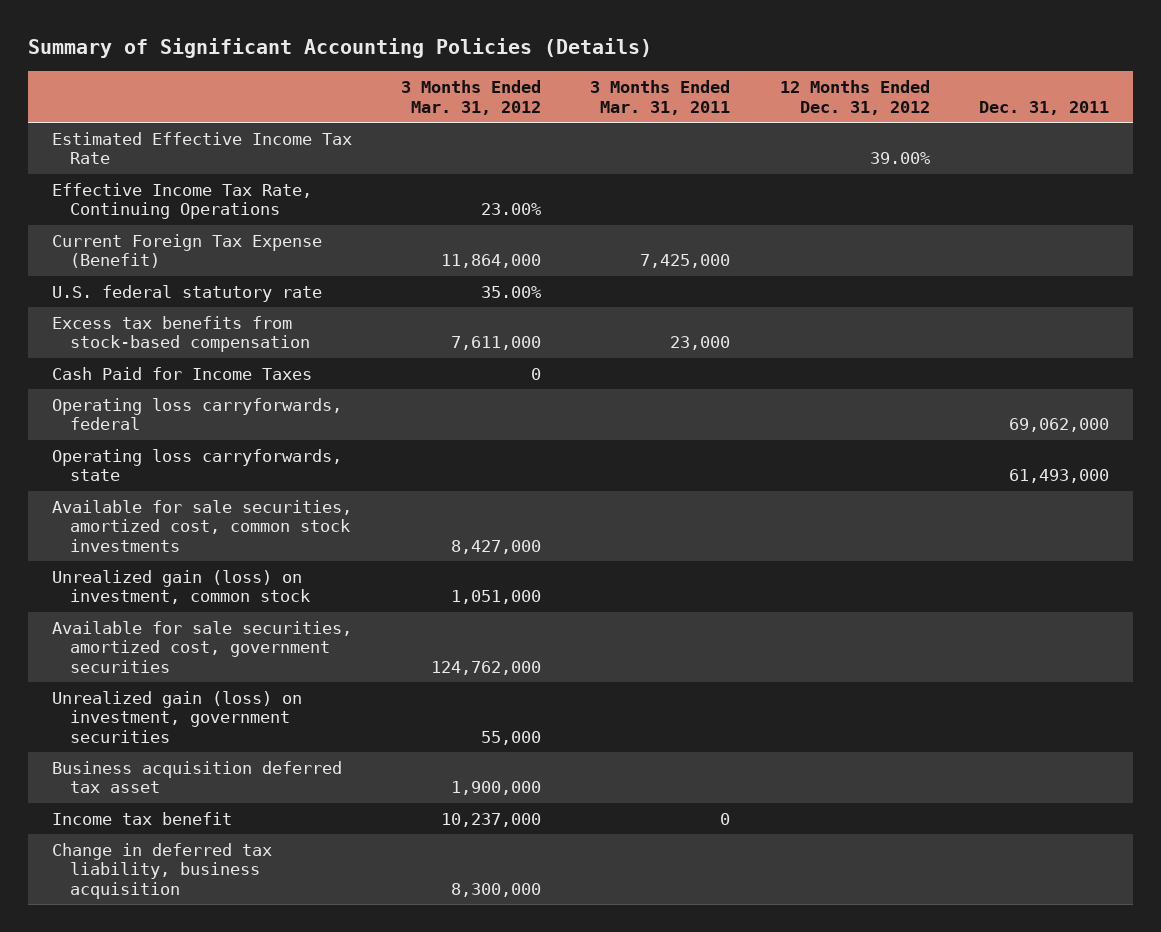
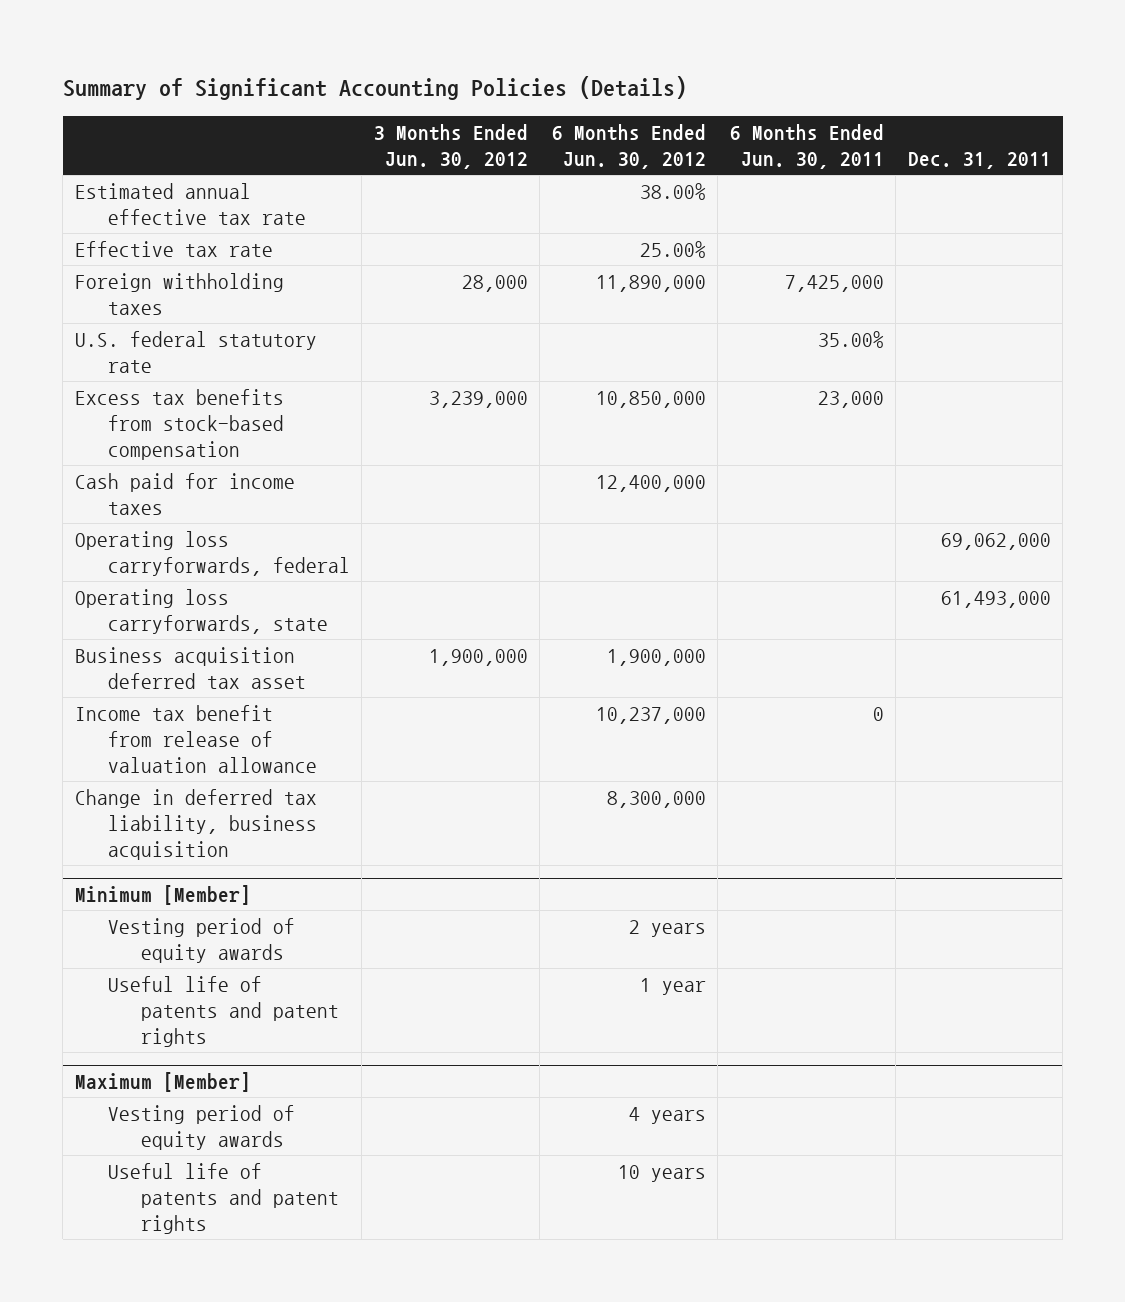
- | 3 Months Ended Mar. 31, 2012 | 3 Months Ended Mar. 31, 2011 | 12 Months Ended Dec. 31, 2012 | Dec. 31, 2011
+ | 3 Months Ended Jun. 30, 2012 | 6 Months Ended Jun. 30, 2012 | 6 Months Ended Jun. 30, 2011 | Dec. 31, 2011
- Estimated Effective Income Tax Rate | | | 39.00% |
- Effective Income Tax Rate, Continuing Operations | 23.00% | | |
- Current Foreign Tax Expense (Benefit) | 11,864,000 | 7,425,000 | |
+ Estimated annual effective tax rate | | 38.00% | |
+ Effective tax rate | | 25.00% | |
+ Foreign withholding taxes | 28,000 | 11,890,000 | 7,425,000 |
- Cash Paid for Income Taxes | 0 | | |
+ Cash paid for income taxes | | 12,400,000 | |
- Available for sale securities, amortized cost, common stock investments | 8,427,000 | | |
- Unrealized gain (loss) on investment, common stock | 1,051,000 | | |
- Available for sale securities, amortized cost, government securities | 124,762,000 | | |
- Unrealized gain (loss) on investment, government securities | 55,000 | | |
- Income tax benefit | 10,237,000 | 0 | |
+ Income tax benefit from release of valuation allowance | | 10,237,000 | 0 |
+ Minimum [Member]
+ Vesting period of equity awards | | 2 years | |
+ Useful life of patents and patent rights | | 1 year | |
+ Maximum [Member]
+ Vesting period of equity awards | | 4 years | |
+ Useful life of patents and patent rights | | 10 years | |

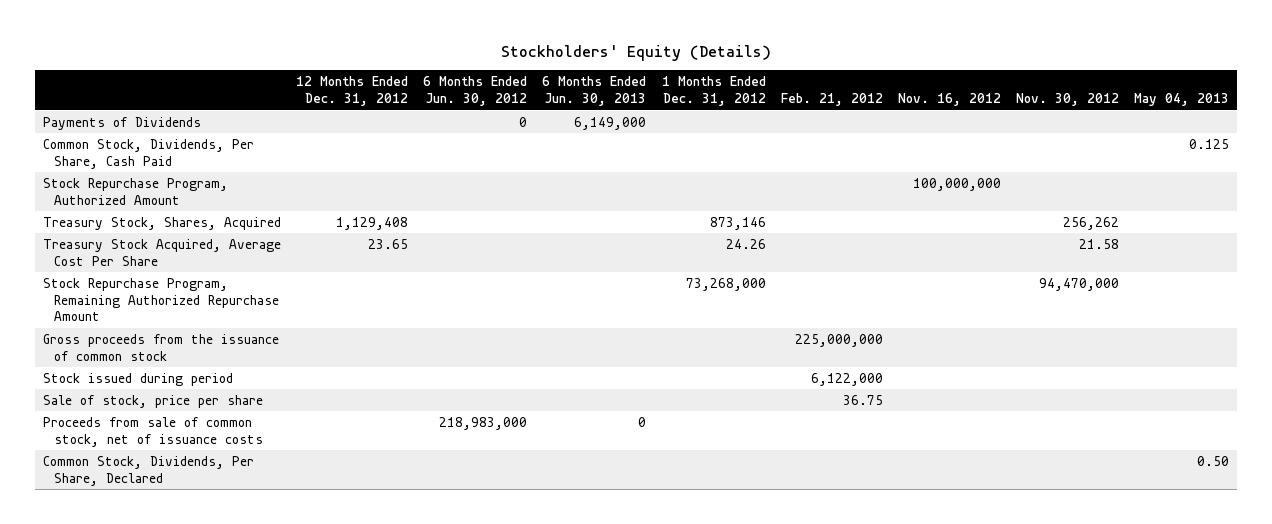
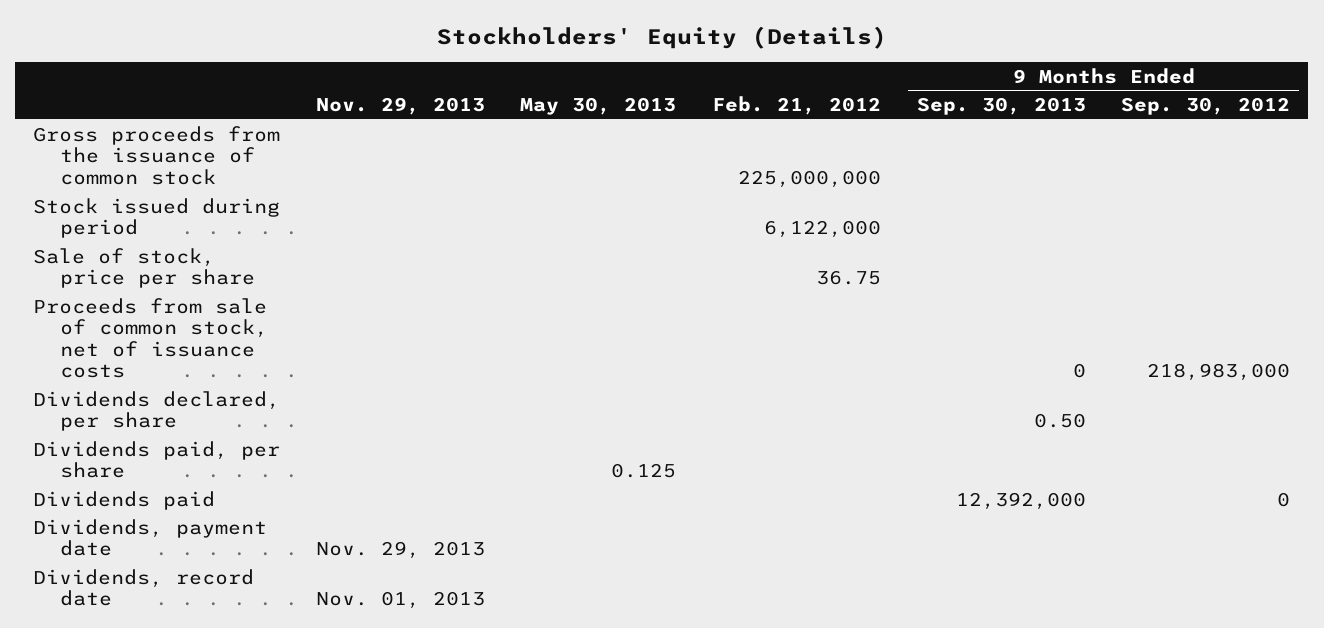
- | 12 Months Ended Dec. 31, 2012 | 6 Months Ended Jun. 30, 2012 | 6 Months Ended Jun. 30, 2013 | 1 Months Ended Dec. 31, 2012 | Feb. 21, 2012 | Nov. 16, 2012 | Nov. 30, 2012 | May 04, 2013
+ | Nov. 29, 2013 | May 30, 2013 | Feb. 21, 2012 | 9 Months Ended Sep. 30, 2013 | 9 Months Ended Sep. 30, 2012
- Payments of Dividends | | 0 | 6,149,000 | | | | |
- Common Stock, Dividends, Per Share, Cash Paid | | | | | | | | 0.125
- Stock Repurchase Program, Authorized Amount | | | | | | 100,000,000 | |
- Treasury Stock, Shares, Acquired | 1,129,408 | | | 873,146 | | | 256,262 |
- Treasury Stock Acquired, Average Cost Per Share | 23.65 | | | 24.26 | | | 21.58 |
- Stock Repurchase Program, Remaining Authorized Repurchase Amount | | | | 73,268,000 | | | 94,470,000 |
- Common Stock, Dividends, Per Share, Declared | | | | | | | | 0.50
+ Dividends declared, per share | | | | 0.50 |
+ Dividends paid, per share | | 0.125 | | |
+ Dividends paid | | | | 12,392,000 | 0
+ Dividends, payment date | Nov. 29, 2013 | | | |
+ Dividends, record date | Nov. 01, 2013 | | | |

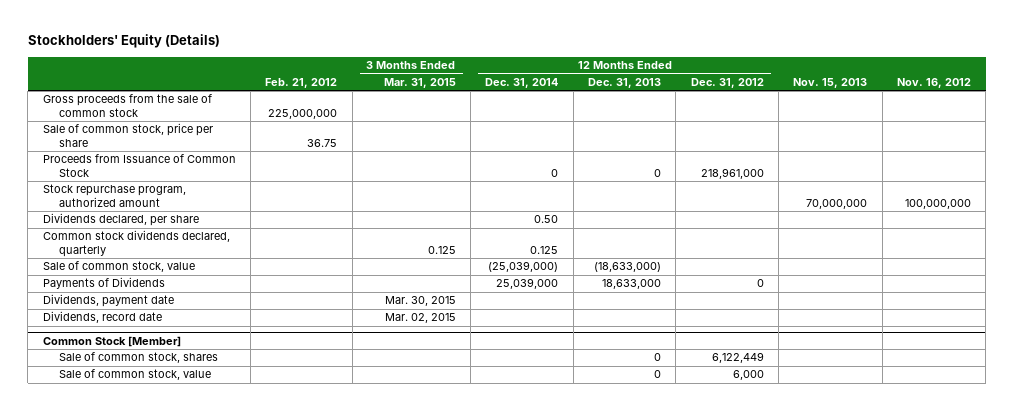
- | Nov. 29, 2013 | May 30, 2013 | Feb. 21, 2012 | 9 Months Ended Sep. 30, 2013 | 9 Months Ended Sep. 30, 2012
+ | Feb. 21, 2012 | 3 Months Ended Mar. 31, 2015 | 12 Months Ended Dec. 31, 2014 | 12 Months Ended Dec. 31, 2013 | 12 Months Ended Dec. 31, 2012 | Nov. 15, 2013 | Nov. 16, 2012
- Gross proceeds from the issuance of common stock | | | 225,000,000 | |
- Stock issued during period | | | 6,122,000 | |
- Sale of stock, price per share | | | 36.75 | |
- Proceeds from sale of common stock, net of issuance costs | | | | 0 | 218,983,000
+ Gross proceeds from the sale of common stock | 225,000,000 | | | | | |
+ Sale of common stock, price per share | 36.75 | | | | | |
+ Proceeds from Issuance of Common Stock | | | 0 | 0 | 218,961,000 | |
+ Stock repurchase program, authorized amount | | | | | | 70,000,000 | 100,000,000
- Dividends paid, per share | | 0.125 | | |
- Dividends paid | | | | 12,392,000 | 0
+ Common stock dividends declared, quarterly | | 0.125 | 0.125 | | | |
+ Sale of common stock, value | | | (25,039,000) | (18,633,000) | | |
+ Payments of Dividends | | | 25,039,000 | 18,633,000 | 0 | |
+ Common Stock [Member]
+ Sale of common stock, shares | | | | 0 | 6,122,449 | |
+ Sale of common stock, value | | | | 0 | 6,000 | |

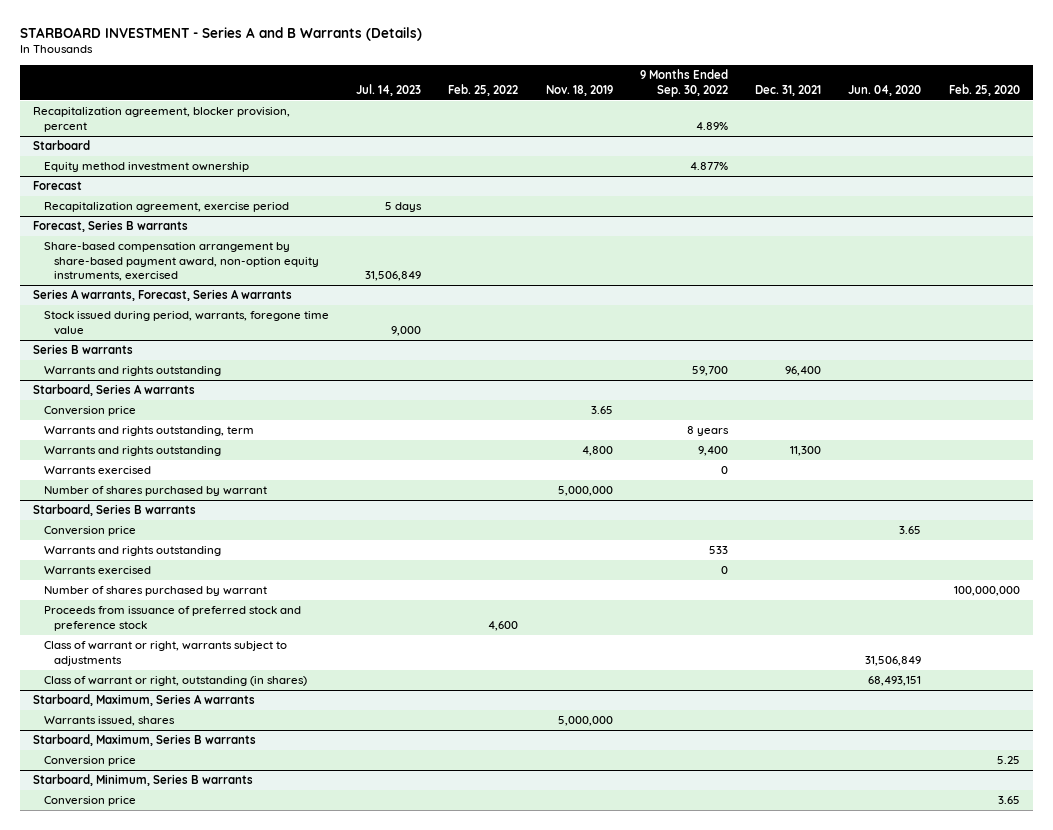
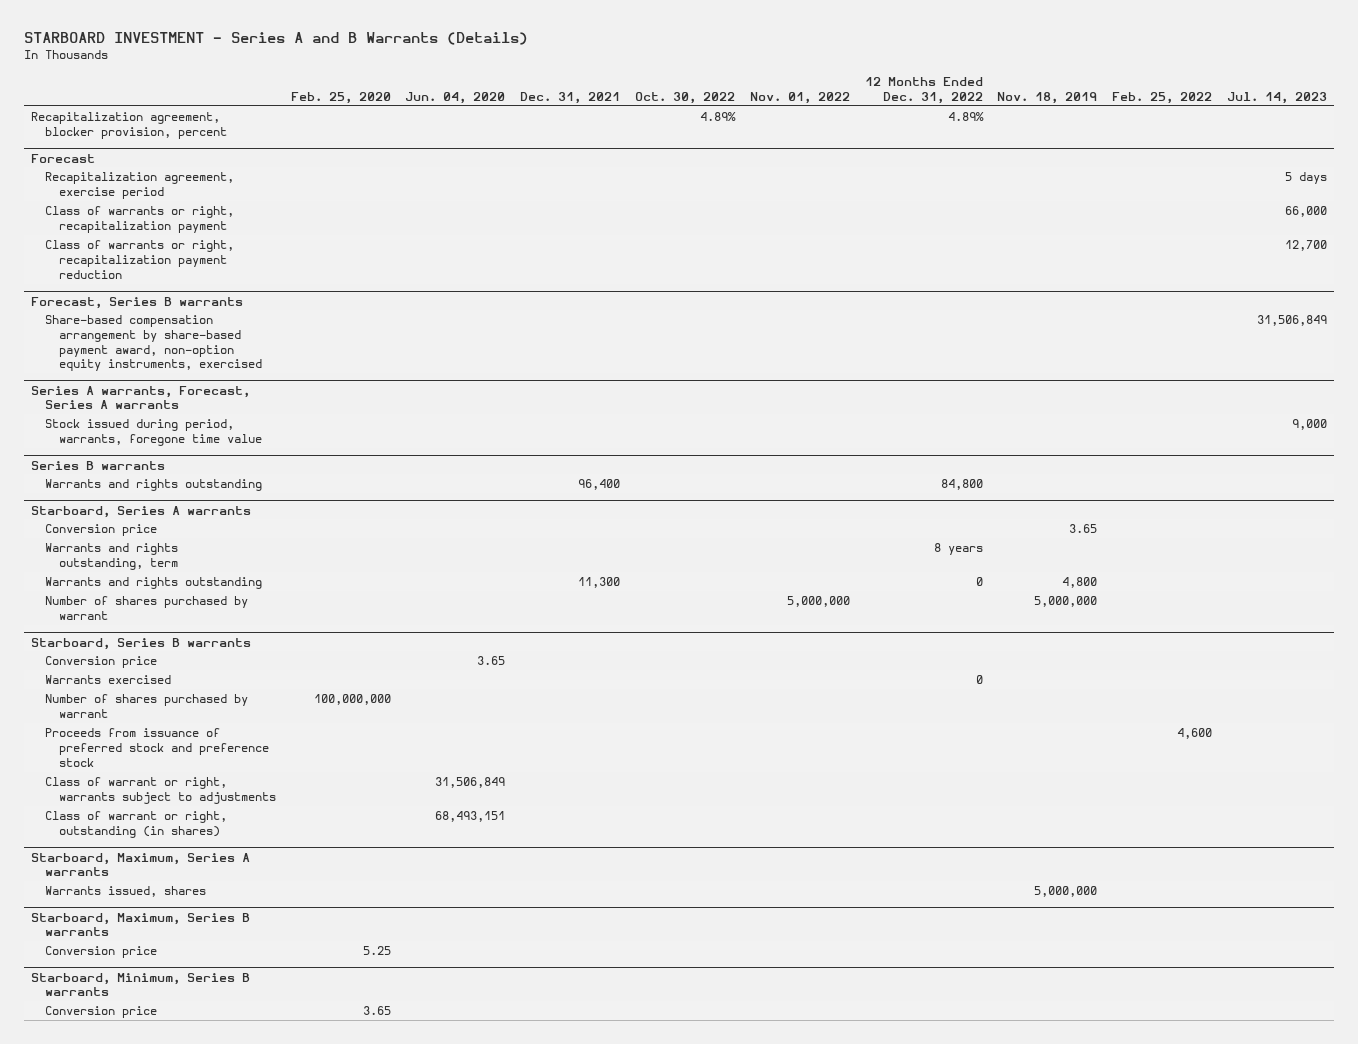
- | Jul. 14, 2023 | Feb. 25, 2022 | Nov. 18, 2019 | 9 Months Ended Sep. 30, 2022 | Dec. 31, 2021 | Jun. 04, 2020 | Feb. 25, 2020
+ | Feb. 25, 2020 | Jun. 04, 2020 | Dec. 31, 2021 | Oct. 30, 2022 | Nov. 01, 2022 | 12 Months Ended Dec. 31, 2022 | Nov. 18, 2019 | Feb. 25, 2022 | Jul. 14, 2023
- Starboard
- Equity method investment ownership | | | | 4.877% | | |
@ Forecast
+ Class of warrants or right, recapitalization payment | | | | | | | | | 66,000
+ Class of warrants or right, recapitalization payment reduction | | | | | | | | | 12,700
@ Starboard, Series A warrants
- Warrants exercised | | | | 0 | | |
@ Starboard, Series B warrants
- Warrants and rights outstanding | | | | 533 | | |

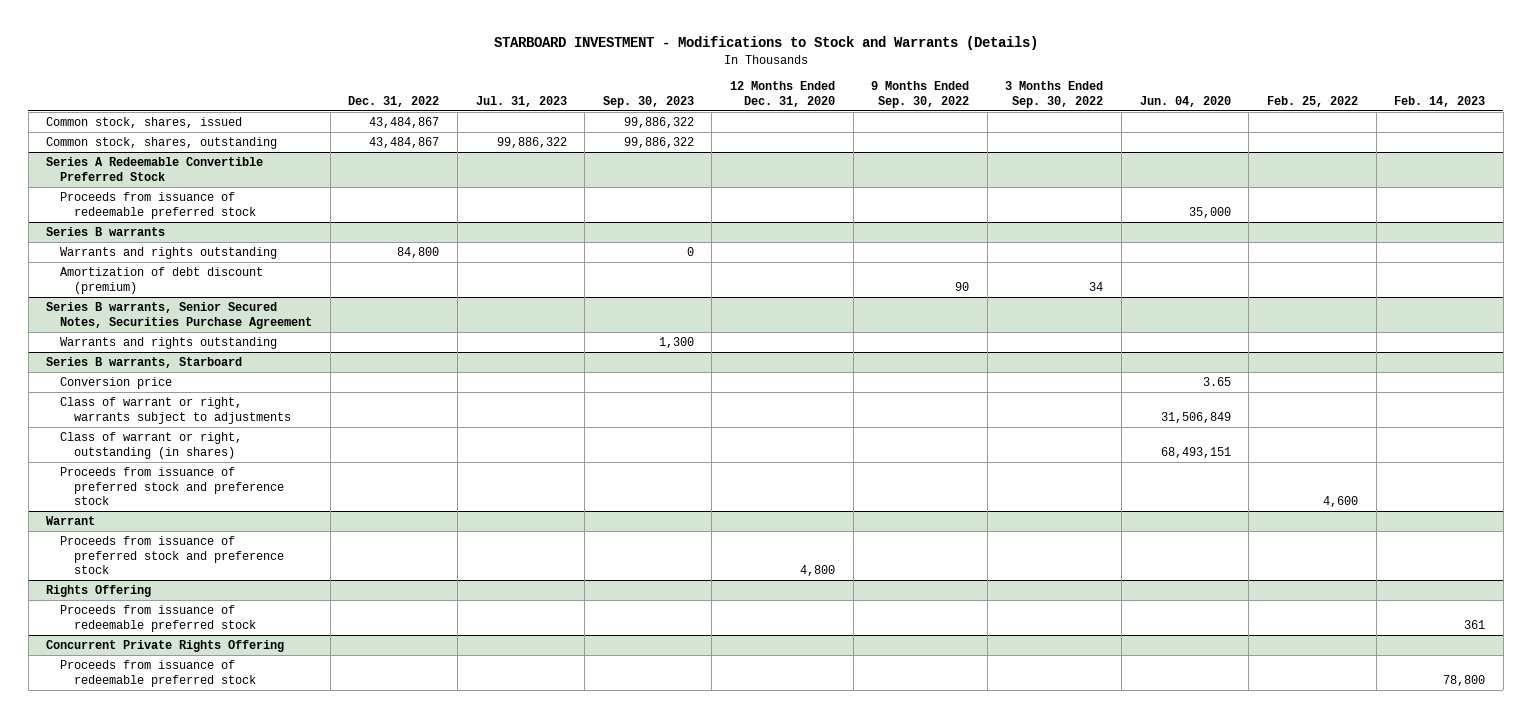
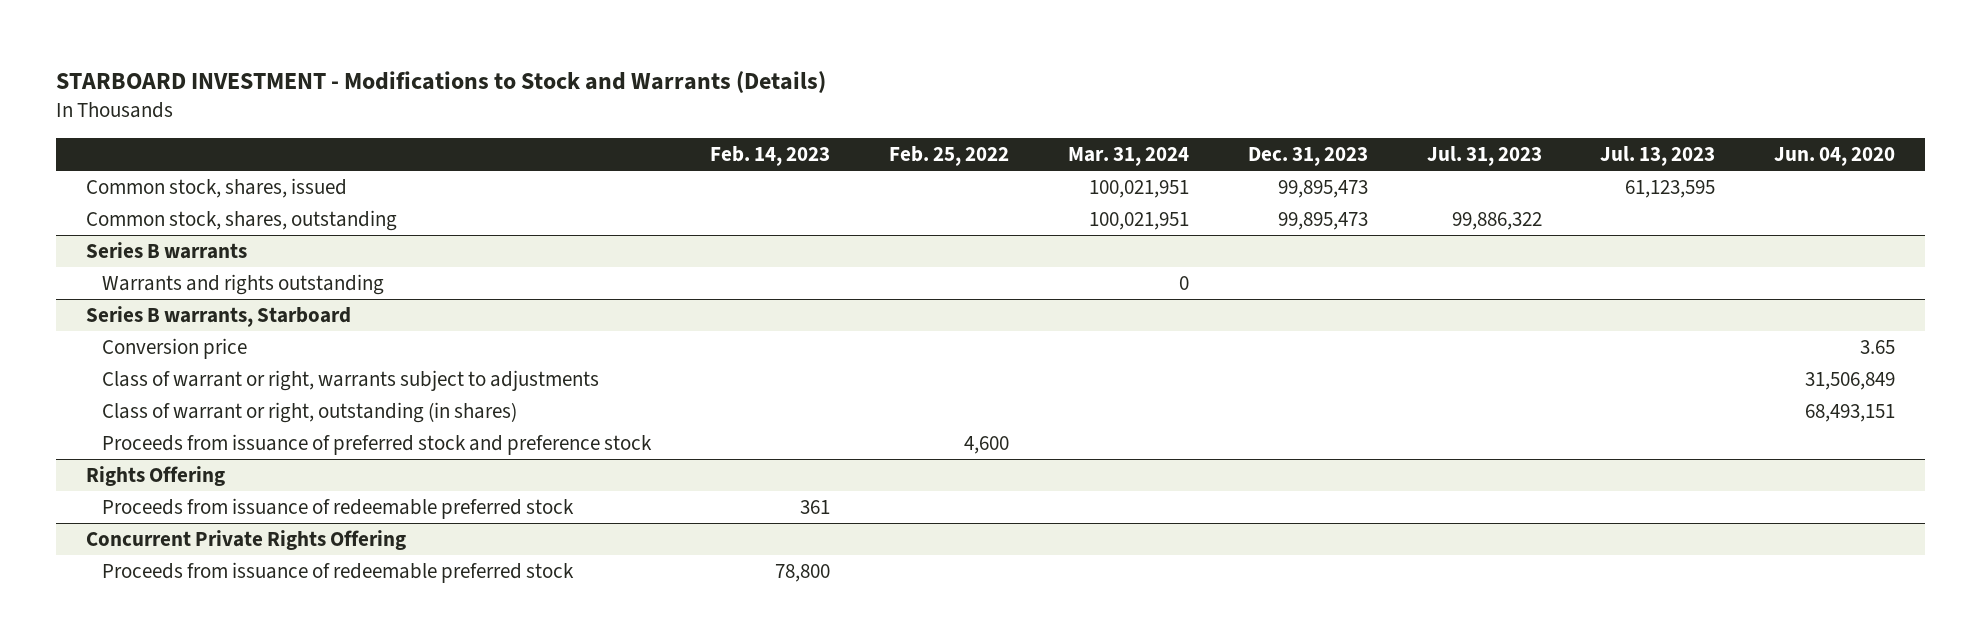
- | Dec. 31, 2022 | Jul. 31, 2023 | Sep. 30, 2023 | 12 Months Ended Dec. 31, 2020 | 9 Months Ended Sep. 30, 2022 | 3 Months Ended Sep. 30, 2022 | Jun. 04, 2020 | Feb. 25, 2022 | Feb. 14, 2023
+ | Feb. 14, 2023 | Feb. 25, 2022 | Mar. 31, 2024 | Dec. 31, 2023 | Jul. 31, 2023 | Jul. 13, 2023 | Jun. 04, 2020
- Series A Redeemable Convertible Preferred Stock
- Proceeds from issuance of redeemable preferred stock | | | | | | | 35,000 | |
@ Series B warrants
- Amortization of debt discount (premium) | | | | | 90 | 34 | | |
- Series B warrants, Senior Secured Notes, Securities Purchase Agreement
- Warrants and rights outstanding | | | 1,300 | | | | | |
- Warrant
- Proceeds from issuance of preferred stock and preference stock | | | | 4,800 | | | | |

